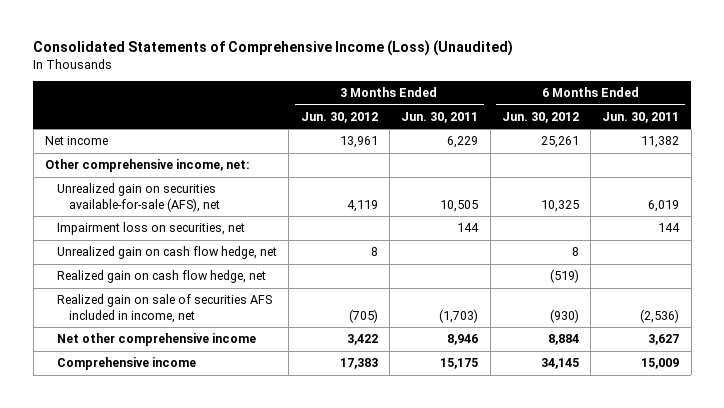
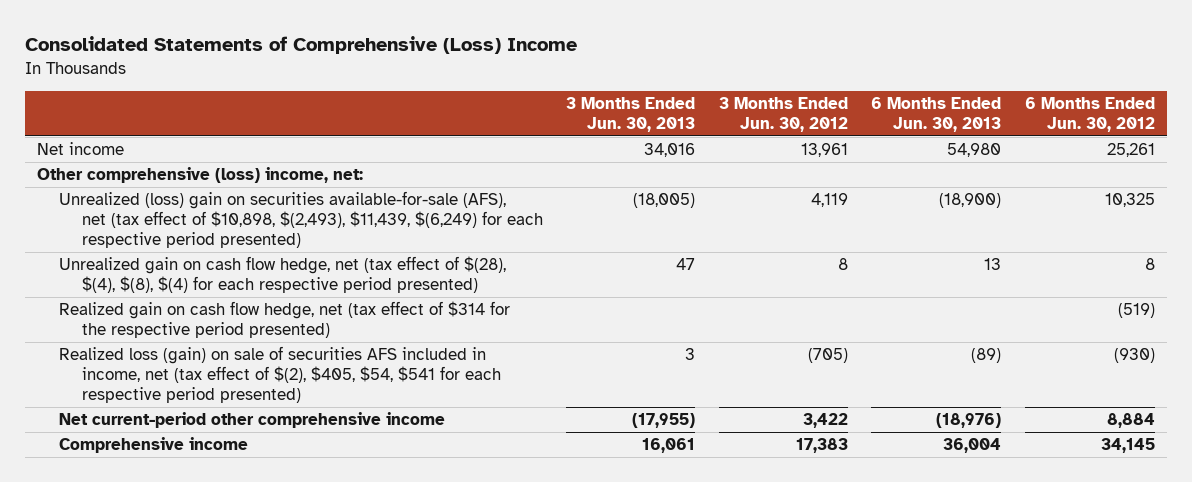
- Consolidated Statements of Comprehensive Income (Loss) (Unaudited)
+ Consolidated Statements of Comprehensive (Loss) Income
- | 3 Months Ended Jun. 30, 2012 | 3 Months Ended Jun. 30, 2011 | 6 Months Ended Jun. 30, 2012 | 6 Months Ended Jun. 30, 2011
+ | 3 Months Ended Jun. 30, 2013 | 3 Months Ended Jun. 30, 2012 | 6 Months Ended Jun. 30, 2013 | 6 Months Ended Jun. 30, 2012
- Other comprehensive income, net:
- Unrealized gain on securities available-for-sale (AFS), net | 4,119 | 10,505 | 10,325 | 6,019
- Impairment loss on securities, net | | 144 | | 144
- Unrealized gain on cash flow hedge, net | 8 | | 8 |
- Realized gain on cash flow hedge, net | | | (519) |
- Realized gain on sale of securities AFS included in income, net | (705) | (1,703) | (930) | (2,536)
- Net other comprehensive income | 3,422 | 8,946 | 8,884 | 3,627
+ Other comprehensive (loss) income, net:
+ Unrealized (loss) gain on securities available-for-sale (AFS), net (tax effect of $10,898, $(2,493), $11,439, $(6,249) for each respective period presented) | (18,005) | 4,119 | (18,900) | 10,325
+ Unrealized gain on cash flow hedge, net (tax effect of $(28), $(4), $(8), $(4) for each respective period presented) | 47 | 8 | 13 | 8
+ Realized gain on cash flow hedge, net (tax effect of $314 for the respective period presented) | | | | (519)
+ Realized loss (gain) on sale of securities AFS included in income, net (tax effect of $(2), $405, $54, $541 for each respective period presented) | 3 | (705) | (89) | (930)
+ Net current-period other comprehensive income | (17,955) | 3,422 | (18,976) | 8,884

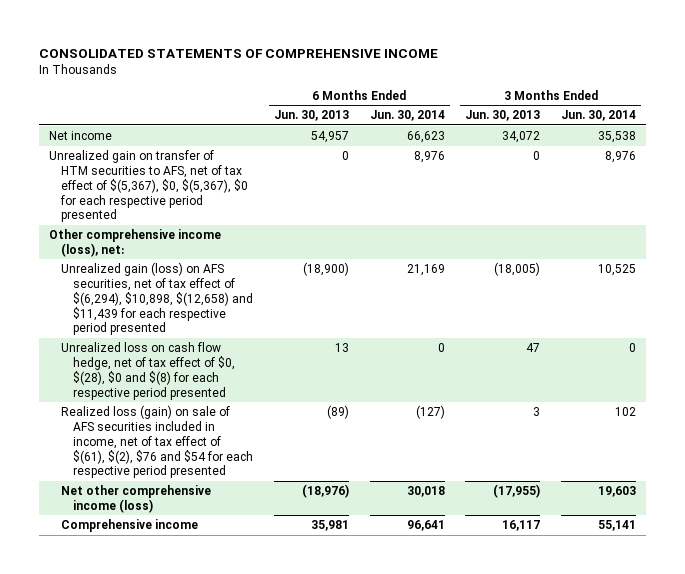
- Consolidated Statements of Comprehensive (Loss) Income
+ CONSOLIDATED STATEMENTS OF COMPREHENSIVE INCOME
- | 3 Months Ended Jun. 30, 2013 | 3 Months Ended Jun. 30, 2012 | 6 Months Ended Jun. 30, 2013 | 6 Months Ended Jun. 30, 2012
+ | 6 Months Ended Jun. 30, 2013 | 6 Months Ended Jun. 30, 2014 | 3 Months Ended Jun. 30, 2013 | 3 Months Ended Jun. 30, 2014
- Net income | 34,016 | 13,961 | 54,980 | 25,261
- Other comprehensive (loss) income, net:
- Unrealized (loss) gain on securities available-for-sale (AFS), net (tax effect of $10,898, $(2,493), $11,439, $(6,249) for each respective period presented) | (18,005) | 4,119 | (18,900) | 10,325
- Unrealized gain on cash flow hedge, net (tax effect of $(28), $(4), $(8), $(4) for each respective period presented) | 47 | 8 | 13 | 8
- Realized gain on cash flow hedge, net (tax effect of $314 for the respective period presented) | | | | (519)
- Realized loss (gain) on sale of securities AFS included in income, net (tax effect of $(2), $405, $54, $541 for each respective period presented) | 3 | (705) | (89) | (930)
- Net current-period other comprehensive income | (17,955) | 3,422 | (18,976) | 8,884
- Comprehensive income | 16,061 | 17,383 | 36,004 | 34,145
+ Net income | 54,957 | 66,623 | 34,072 | 35,538
+ Unrealized gain on transfer of HTM securities to AFS, net of tax effect of $(5,367), $0, $(5,367), $0 for each respective period presented | 0 | 8,976 | 0 | 8,976
+ Other comprehensive income (loss), net:
+ Unrealized gain (loss) on AFS securities, net of tax effect of $(6,294), $10,898, $(12,658) and $11,439 for each respective period presented | (18,900) | 21,169 | (18,005) | 10,525
+ Unrealized loss on cash flow hedge, net of tax effect of $0, $(28), $0 and $(8) for each respective period presented | 13 | 0 | 47 | 0
+ Realized loss (gain) on sale of AFS securities included in income, net of tax effect of $(61), $(2), $76 and $54 for each respective period presented | (89) | (127) | 3 | 102
+ Net other comprehensive income (loss) | (18,976) | 30,018 | (17,955) | 19,603
+ Comprehensive income | 35,981 | 96,641 | 16,117 | 55,141

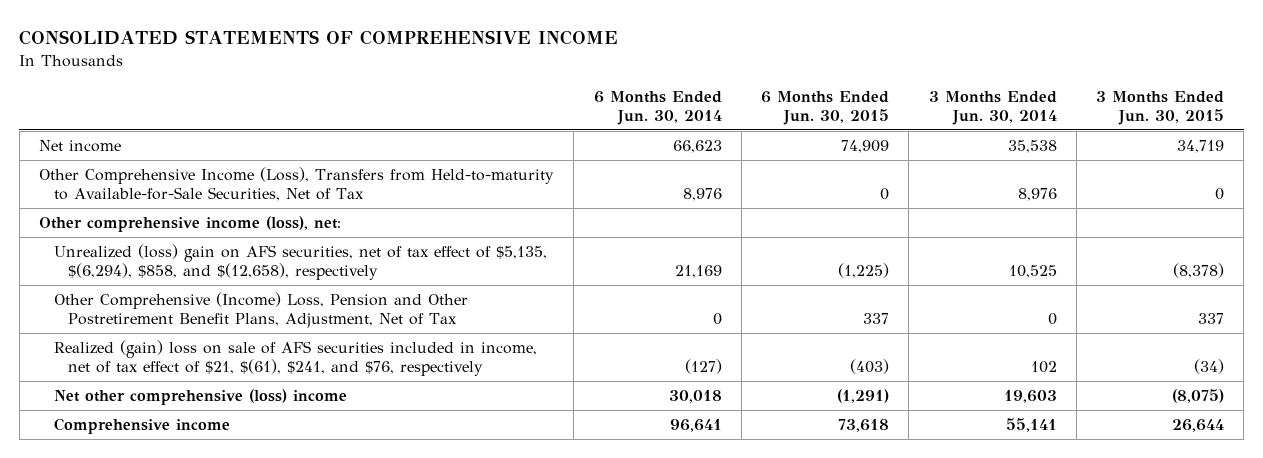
- | 6 Months Ended Jun. 30, 2013 | 6 Months Ended Jun. 30, 2014 | 3 Months Ended Jun. 30, 2013 | 3 Months Ended Jun. 30, 2014
+ | 6 Months Ended Jun. 30, 2014 | 6 Months Ended Jun. 30, 2015 | 3 Months Ended Jun. 30, 2014 | 3 Months Ended Jun. 30, 2015
- Unrealized gain on transfer of HTM securities to AFS, net of tax effect of $(5,367), $0, $(5,367), $0 for each respective period presented | 0 | 8,976 | 0 | 8,976
+ Other Comprehensive Income (Loss), Transfers from Held-to-maturity to Available-for-Sale Securities, Net of Tax | 8,976 | 0 | 8,976 | 0
- Unrealized gain (loss) on AFS securities, net of tax effect of $(6,294), $10,898, $(12,658) and $11,439 for each respective period presented | (18,900) | 21,169 | (18,005) | 10,525
- Unrealized loss on cash flow hedge, net of tax effect of $0, $(28), $0 and $(8) for each respective period presented | 13 | 0 | 47 | 0
- Realized loss (gain) on sale of AFS securities included in income, net of tax effect of $(61), $(2), $76 and $54 for each respective period presented | (89) | (127) | 3 | 102
- Net other comprehensive income (loss) | (18,976) | 30,018 | (17,955) | 19,603
+ Unrealized (loss) gain on AFS securities, net of tax effect of $5,135, $(6,294), $858, and $(12,658), respectively | 21,169 | (1,225) | 10,525 | (8,378)
+ Other Comprehensive (Income) Loss, Pension and Other Postretirement Benefit Plans, Adjustment, Net of Tax | 0 | 337 | 0 | 337
+ Realized (gain) loss on sale of AFS securities included in income, net of tax effect of $21, $(61), $241, and $76, respectively | (127) | (403) | 102 | (34)
+ Net other comprehensive (loss) income | 30,018 | (1,291) | 19,603 | (8,075)

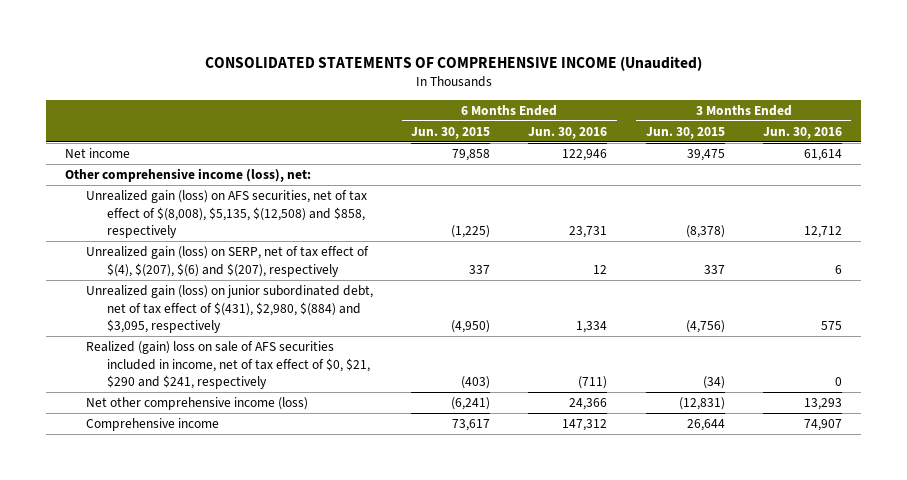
- CONSOLIDATED STATEMENTS OF COMPREHENSIVE INCOME
+ CONSOLIDATED STATEMENTS OF COMPREHENSIVE INCOME (Unaudited)
- | 6 Months Ended Jun. 30, 2014 | 6 Months Ended Jun. 30, 2015 | 3 Months Ended Jun. 30, 2014 | 3 Months Ended Jun. 30, 2015
+ | 6 Months Ended Jun. 30, 2015 | 6 Months Ended Jun. 30, 2016 | 3 Months Ended Jun. 30, 2015 | 3 Months Ended Jun. 30, 2016
- Net income | 66,623 | 74,909 | 35,538 | 34,719
- Other Comprehensive Income (Loss), Transfers from Held-to-maturity to Available-for-Sale Securities, Net of Tax | 8,976 | 0 | 8,976 | 0
+ Net income | 79,858 | 122,946 | 39,475 | 61,614
- Unrealized (loss) gain on AFS securities, net of tax effect of $5,135, $(6,294), $858, and $(12,658), respectively | 21,169 | (1,225) | 10,525 | (8,378)
- Other Comprehensive (Income) Loss, Pension and Other Postretirement Benefit Plans, Adjustment, Net of Tax | 0 | 337 | 0 | 337
- Realized (gain) loss on sale of AFS securities included in income, net of tax effect of $21, $(61), $241, and $76, respectively | (127) | (403) | 102 | (34)
- Net other comprehensive (loss) income | 30,018 | (1,291) | 19,603 | (8,075)
- Comprehensive income | 96,641 | 73,618 | 55,141 | 26,644
+ Unrealized gain (loss) on AFS securities, net of tax effect of $(8,008), $5,135, $(12,508) and $858, respectively | (1,225) | 23,731 | (8,378) | 12,712
+ Unrealized gain (loss) on SERP, net of tax effect of $(4), $(207), $(6) and $(207), respectively | 337 | 12 | 337 | 6
+ Unrealized gain (loss) on junior subordinated debt, net of tax effect of $(431), $2,980, $(884) and $3,095, respectively | (4,950) | 1,334 | (4,756) | 575
+ Realized (gain) loss on sale of AFS securities included in income, net of tax effect of $0, $21, $290 and $241, respectively | (403) | (711) | (34) | 0
+ Net other comprehensive income (loss) | (6,241) | 24,366 | (12,831) | 13,293
+ Comprehensive income | 73,617 | 147,312 | 26,644 | 74,907

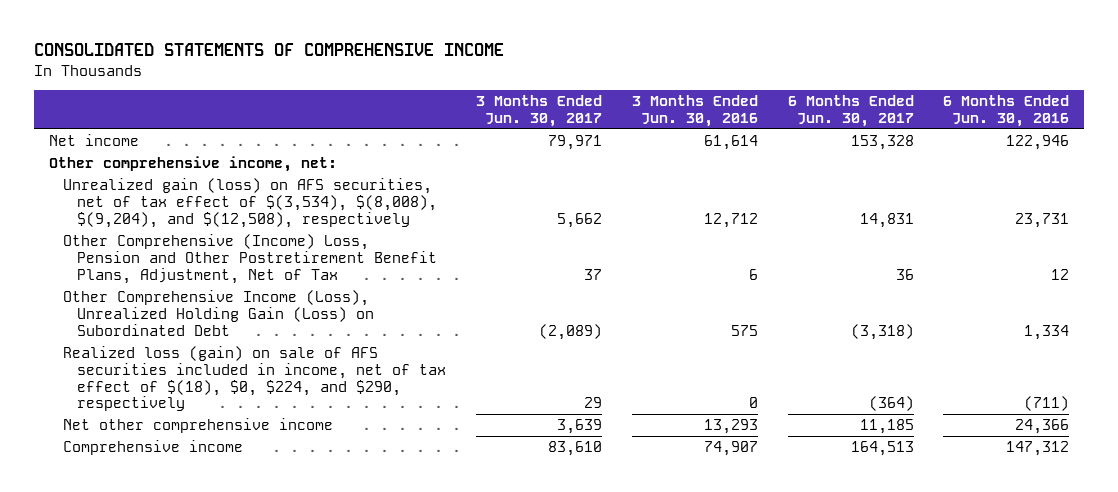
- CONSOLIDATED STATEMENTS OF COMPREHENSIVE INCOME (Unaudited)
+ CONSOLIDATED STATEMENTS OF COMPREHENSIVE INCOME
- | 6 Months Ended Jun. 30, 2015 | 6 Months Ended Jun. 30, 2016 | 3 Months Ended Jun. 30, 2015 | 3 Months Ended Jun. 30, 2016
+ | 3 Months Ended Jun. 30, 2017 | 3 Months Ended Jun. 30, 2016 | 6 Months Ended Jun. 30, 2017 | 6 Months Ended Jun. 30, 2016
- Other comprehensive income (loss), net:
- Unrealized gain (loss) on AFS securities, net of tax effect of $(8,008), $5,135, $(12,508) and $858, respectively | (1,225) | 23,731 | (8,378) | 12,712
- Unrealized gain (loss) on SERP, net of tax effect of $(4), $(207), $(6) and $(207), respectively | 337 | 12 | 337 | 6
- Unrealized gain (loss) on junior subordinated debt, net of tax effect of $(431), $2,980, $(884) and $3,095, respectively | (4,950) | 1,334 | (4,756) | 575
- Realized (gain) loss on sale of AFS securities included in income, net of tax effect of $0, $21, $290 and $241, respectively | (403) | (711) | (34) | 0
- Net other comprehensive income (loss) | (6,241) | 24,366 | (12,831) | 13,293
+ Other comprehensive income, net:
+ Unrealized gain (loss) on AFS securities, net of tax effect of $(3,534), $(8,008), $(9,204), and $(12,508), respectively | 5,662 | 12,712 | 14,831 | 23,731
+ Other Comprehensive (Income) Loss, Pension and Other Postretirement Benefit Plans, Adjustment, Net of Tax | 37 | 6 | 36 | 12
+ Other Comprehensive Income (Loss), Unrealized Holding Gain (Loss) on Subordinated Debt | (2,089) | 575 | (3,318) | 1,334
+ Realized loss (gain) on sale of AFS securities included in income, net of tax effect of $(18), $0, $224, and $290, respectively | 29 | 0 | (364) | (711)
+ Net other comprehensive income | 3,639 | 13,293 | 11,185 | 24,366

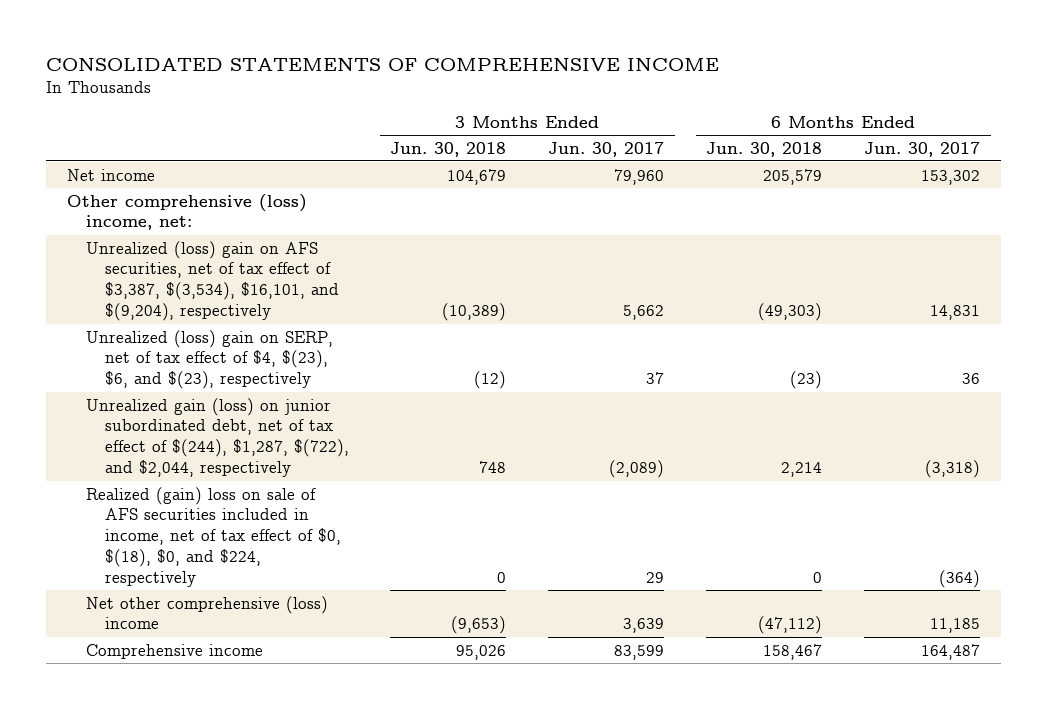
- | 3 Months Ended Jun. 30, 2017 | 3 Months Ended Jun. 30, 2016 | 6 Months Ended Jun. 30, 2017 | 6 Months Ended Jun. 30, 2016
+ | 3 Months Ended Jun. 30, 2018 | 3 Months Ended Jun. 30, 2017 | 6 Months Ended Jun. 30, 2018 | 6 Months Ended Jun. 30, 2017
- Net income | 79,971 | 61,614 | 153,328 | 122,946
- Other comprehensive income, net:
- Unrealized gain (loss) on AFS securities, net of tax effect of $(3,534), $(8,008), $(9,204), and $(12,508), respectively | 5,662 | 12,712 | 14,831 | 23,731
- Other Comprehensive (Income) Loss, Pension and Other Postretirement Benefit Plans, Adjustment, Net of Tax | 37 | 6 | 36 | 12
- Other Comprehensive Income (Loss), Unrealized Holding Gain (Loss) on Subordinated Debt | (2,089) | 575 | (3,318) | 1,334
- Realized loss (gain) on sale of AFS securities included in income, net of tax effect of $(18), $0, $224, and $290, respectively | 29 | 0 | (364) | (711)
- Net other comprehensive income | 3,639 | 13,293 | 11,185 | 24,366
- Comprehensive income | 83,610 | 74,907 | 164,513 | 147,312
+ Net income | 104,679 | 79,960 | 205,579 | 153,302
+ Other comprehensive (loss) income, net:
+ Unrealized (loss) gain on AFS securities, net of tax effect of $3,387, $(3,534), $16,101, and $(9,204), respectively | (10,389) | 5,662 | (49,303) | 14,831
+ Unrealized (loss) gain on SERP, net of tax effect of $4, $(23), $6, and $(23), respectively | (12) | 37 | (23) | 36
+ Unrealized gain (loss) on junior subordinated debt, net of tax effect of $(244), $1,287, $(722), and $2,044, respectively | 748 | (2,089) | 2,214 | (3,318)
+ Realized (gain) loss on sale of AFS securities included in income, net of tax effect of $0, $(18), $0, and $224, respectively | 0 | 29 | 0 | (364)
+ Net other comprehensive (loss) income | (9,653) | 3,639 | (47,112) | 11,185
+ Comprehensive income | 95,026 | 83,599 | 158,467 | 164,487

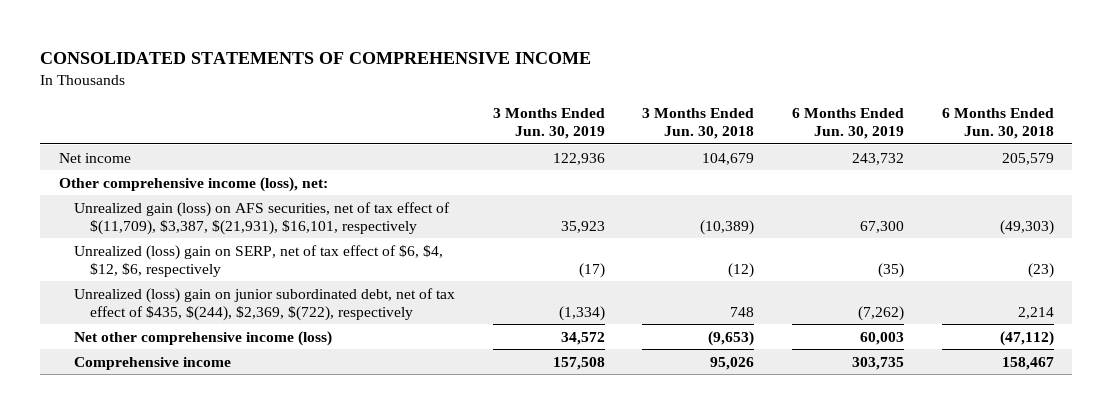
- | 3 Months Ended Jun. 30, 2018 | 3 Months Ended Jun. 30, 2017 | 6 Months Ended Jun. 30, 2018 | 6 Months Ended Jun. 30, 2017
+ | 3 Months Ended Jun. 30, 2019 | 3 Months Ended Jun. 30, 2018 | 6 Months Ended Jun. 30, 2019 | 6 Months Ended Jun. 30, 2018
- Other comprehensive (loss) income, net:
- Unrealized (loss) gain on AFS securities, net of tax effect of $3,387, $(3,534), $16,101, and $(9,204), respectively | (10,389) | 5,662 | (49,303) | 14,831
- Unrealized (loss) gain on SERP, net of tax effect of $4, $(23), $6, and $(23), respectively | (12) | 37 | (23) | 36
- Unrealized gain (loss) on junior subordinated debt, net of tax effect of $(244), $1,287, $(722), and $2,044, respectively | 748 | (2,089) | 2,214 | (3,318)
- Realized (gain) loss on sale of AFS securities included in income, net of tax effect of $0, $(18), $0, and $224, respectively | 0 | 29 | 0 | (364)
- Net other comprehensive (loss) income | (9,653) | 3,639 | (47,112) | 11,185
+ Other comprehensive income (loss), net:
+ Unrealized gain (loss) on AFS securities, net of tax effect of $(11,709), $3,387, $(21,931), $16,101, respectively | 35,923 | (10,389) | 67,300 | (49,303)
+ Unrealized (loss) gain on SERP, net of tax effect of $6, $4, $12, $6, respectively | (17) | (12) | (35) | (23)
+ Unrealized (loss) gain on junior subordinated debt, net of tax effect of $435, $(244), $2,369, $(722), respectively | (1,334) | 748 | (7,262) | 2,214
+ Net other comprehensive income (loss) | 34,572 | (9,653) | 60,003 | (47,112)

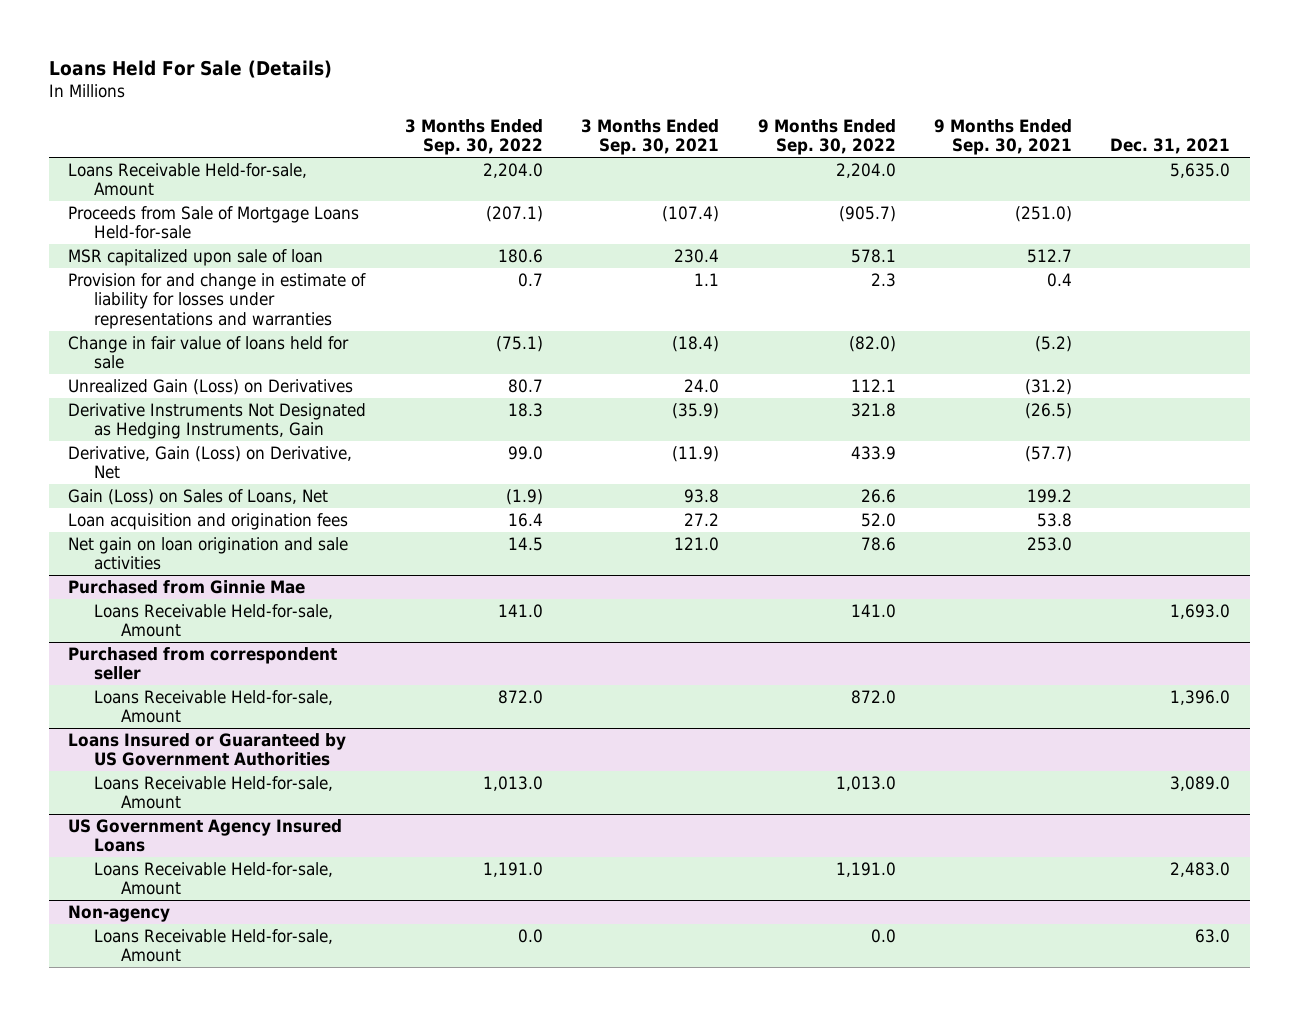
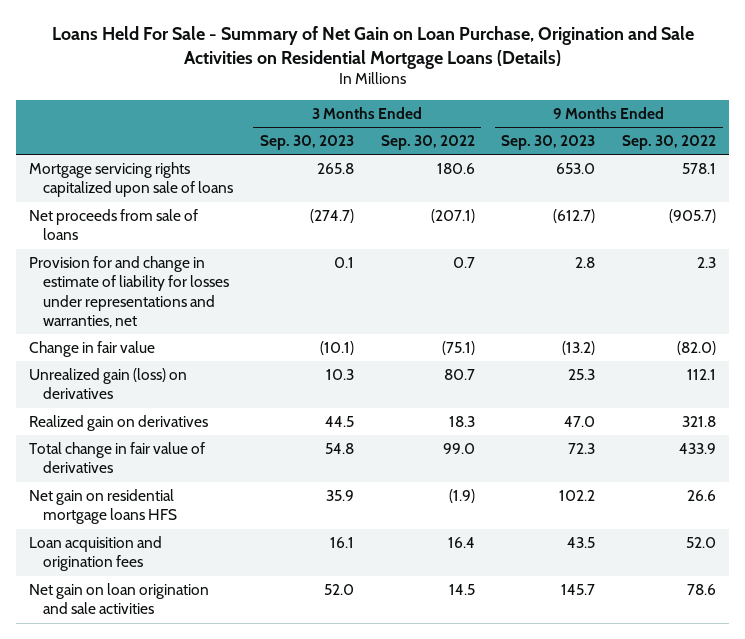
- Loans Held For Sale (Details)
+ Loans Held For Sale - Summary of Net Gain on Loan Purchase, Origination and Sale Activities on Residential Mortgage Loans (Details)
- | 3 Months Ended Sep. 30, 2022 | 3 Months Ended Sep. 30, 2021 | 9 Months Ended Sep. 30, 2022 | 9 Months Ended Sep. 30, 2021 | Dec. 31, 2021
+ | 3 Months Ended Sep. 30, 2023 | 3 Months Ended Sep. 30, 2022 | 9 Months Ended Sep. 30, 2023 | 9 Months Ended Sep. 30, 2022
- Loans Receivable Held-for-sale, Amount | 2,204.0 | | 2,204.0 | | 5,635.0
- Proceeds from Sale of Mortgage Loans Held-for-sale | (207.1) | (107.4) | (905.7) | (251.0) |
- MSR capitalized upon sale of loan | 180.6 | 230.4 | 578.1 | 512.7 |
- Provision for and change in estimate of liability for losses under representations and warranties | 0.7 | 1.1 | 2.3 | 0.4 |
- Change in fair value of loans held for sale | (75.1) | (18.4) | (82.0) | (5.2) |
- Unrealized Gain (Loss) on Derivatives | 80.7 | 24.0 | 112.1 | (31.2) |
- Derivative Instruments Not Designated as Hedging Instruments, Gain | 18.3 | (35.9) | 321.8 | (26.5) |
- Derivative, Gain (Loss) on Derivative, Net | 99.0 | (11.9) | 433.9 | (57.7) |
- Gain (Loss) on Sales of Loans, Net | (1.9) | 93.8 | 26.6 | 199.2 |
+ Mortgage servicing rights capitalized upon sale of loans | 265.8 | 180.6 | 653.0 | 578.1
+ Net proceeds from sale of loans | (274.7) | (207.1) | (612.7) | (905.7)
+ Provision for and change in estimate of liability for losses under representations and warranties, net | 0.1 | 0.7 | 2.8 | 2.3
+ Change in fair value | (10.1) | (75.1) | (13.2) | (82.0)
+ Unrealized gain (loss) on derivatives | 10.3 | 80.7 | 25.3 | 112.1
+ Realized gain on derivatives | 44.5 | 18.3 | 47.0 | 321.8
+ Total change in fair value of derivatives | 54.8 | 99.0 | 72.3 | 433.9
+ Net gain on residential mortgage loans HFS | 35.9 | (1.9) | 102.2 | 26.6
- Purchased from Ginnie Mae
- Loans Receivable Held-for-sale, Amount | 141.0 | | 141.0 | | 1,693.0
- Purchased from correspondent seller
- Loans Receivable Held-for-sale, Amount | 872.0 | | 872.0 | | 1,396.0
- Loans Insured or Guaranteed by US Government Authorities
- Loans Receivable Held-for-sale, Amount | 1,013.0 | | 1,013.0 | | 3,089.0
- US Government Agency Insured Loans
- Loans Receivable Held-for-sale, Amount | 1,191.0 | | 1,191.0 | | 2,483.0
- Non-agency
- Loans Receivable Held-for-sale, Amount | 0.0 | | 0.0 | | 63.0

